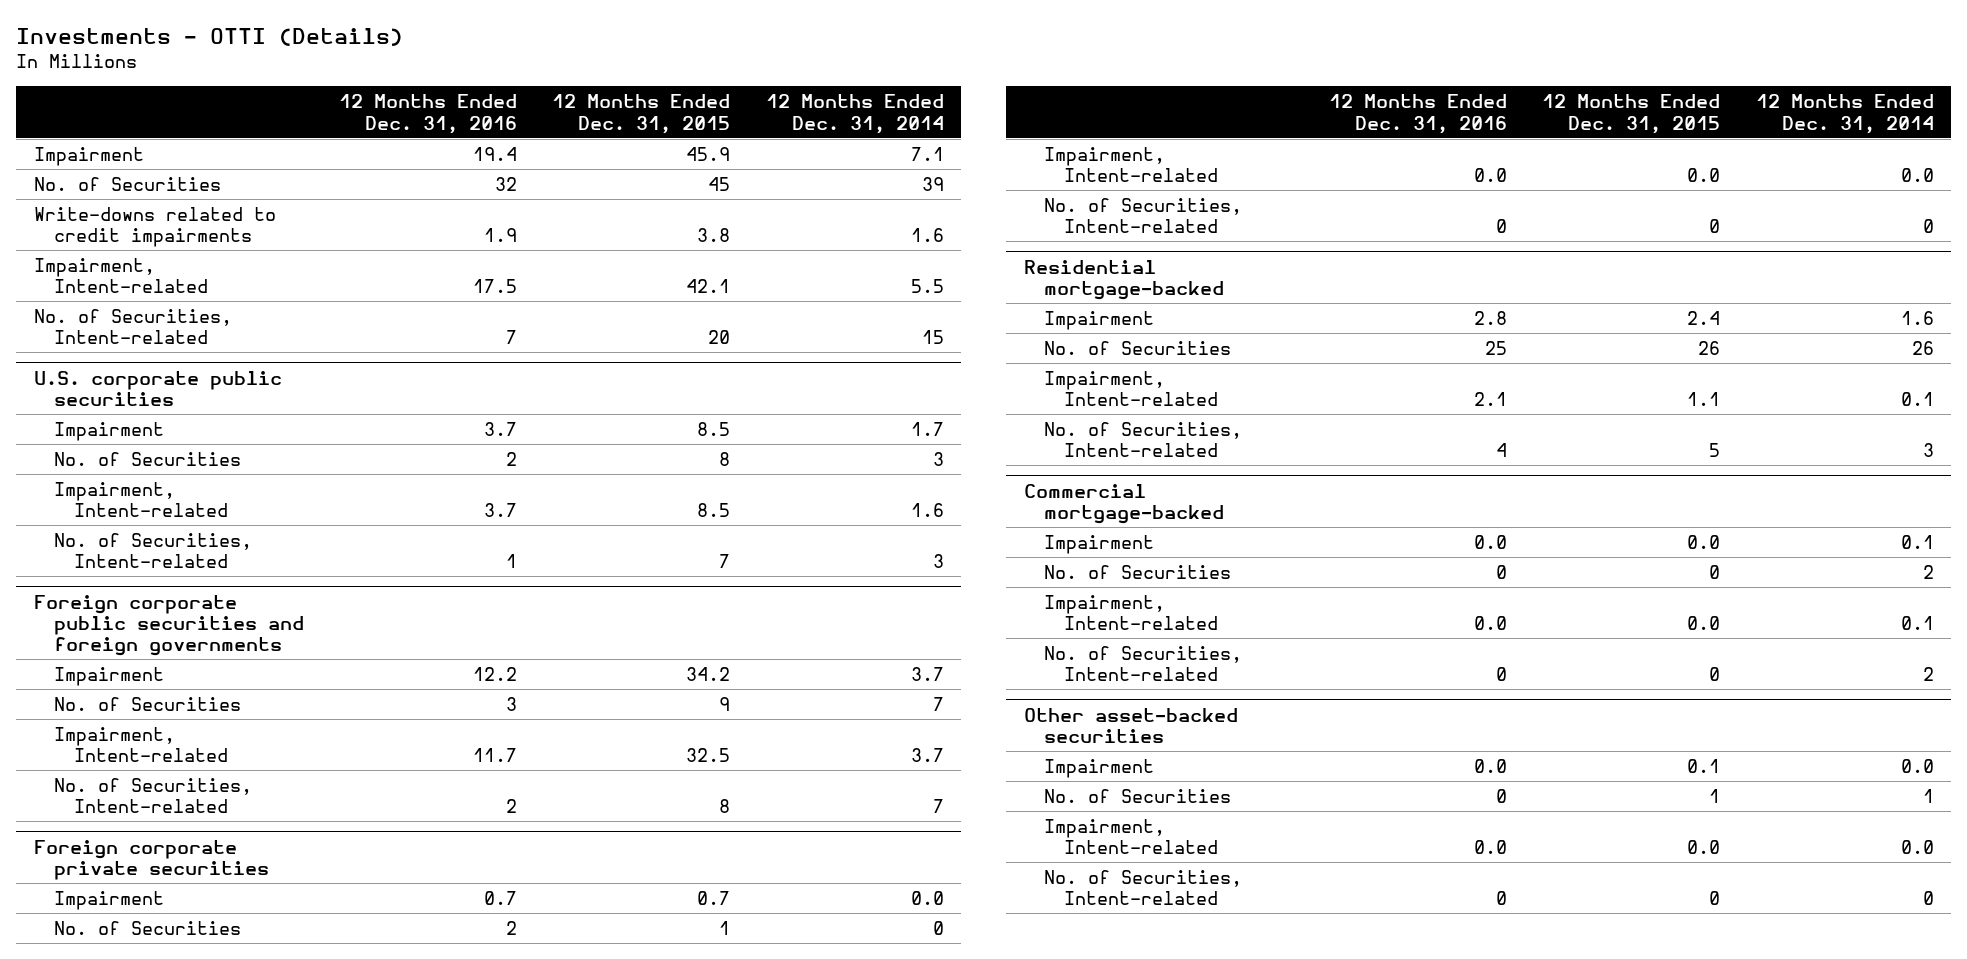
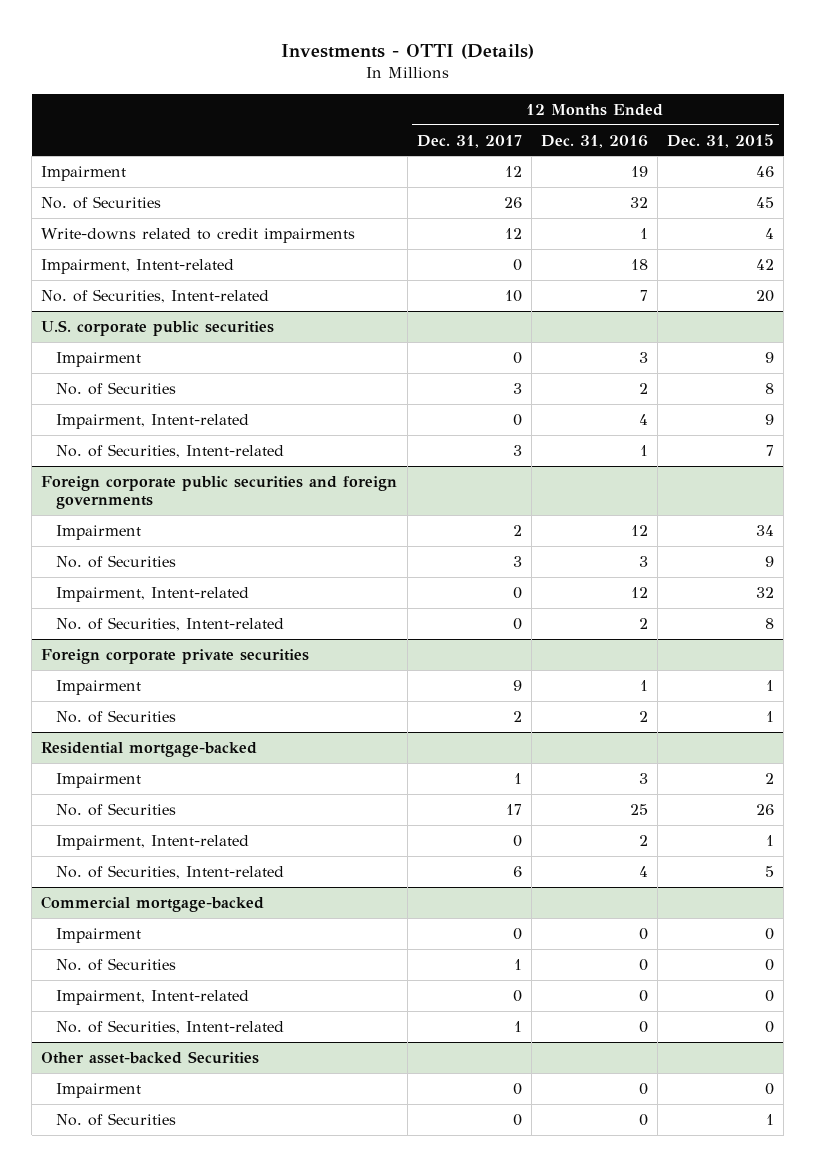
- | 12 Months Ended Dec. 31, 2016 | 12 Months Ended Dec. 31, 2015 | 12 Months Ended Dec. 31, 2014
+ | 12 Months Ended Dec. 31, 2017 | 12 Months Ended Dec. 31, 2016 | 12 Months Ended Dec. 31, 2015
- Impairment | 19.4 | 45.9 | 7.1
+ Impairment | 12 | 19 | 46
- Write-downs related to credit impairments | 1.9 | 3.8 | 1.6
- Impairment, Intent-related | 17.5 | 42.1 | 5.5
+ Write-downs related to credit impairments | 12 | 1 | 4
+ Impairment, Intent-related | 0 | 18 | 42
@ U.S. corporate public securities
- Impairment | 3.7 | 8.5 | 1.7
+ Impairment | 0 | 3 | 9
- Impairment, Intent-related | 3.7 | 8.5 | 1.6
+ Impairment, Intent-related | 0 | 4 | 9
@ Foreign corporate public securities and foreign governments
- Impairment | 12.2 | 34.2 | 3.7
+ Impairment | 2 | 12 | 34
- Impairment, Intent-related | 11.7 | 32.5 | 3.7
+ Impairment, Intent-related | 0 | 12 | 32
@ Foreign corporate private securities
- Impairment | 0.7 | 0.7 | 0.0
+ Impairment | 9 | 1 | 1
- Impairment, Intent-related | 0.0 | 0.0 | 0.0
- No. of Securities, Intent-related | 0 | 0 | 0
@ Residential mortgage-backed
- Impairment | 2.8 | 2.4 | 1.6
+ Impairment | 1 | 3 | 2
- Impairment, Intent-related | 2.1 | 1.1 | 0.1
+ Impairment, Intent-related | 0 | 2 | 1
@ Commercial mortgage-backed
- Impairment | 0.0 | 0.0 | 0.1
+ Impairment | 0 | 0 | 0
- Impairment, Intent-related | 0.0 | 0.0 | 0.1
+ Impairment, Intent-related | 0 | 0 | 0
- Other asset-backed securities
- Impairment | 0.0 | 0.1 | 0.0
+ Other asset-backed Securities
+ Impairment | 0 | 0 | 0
- Impairment, Intent-related | 0.0 | 0.0 | 0.0
- No. of Securities, Intent-related | 0 | 0 | 0

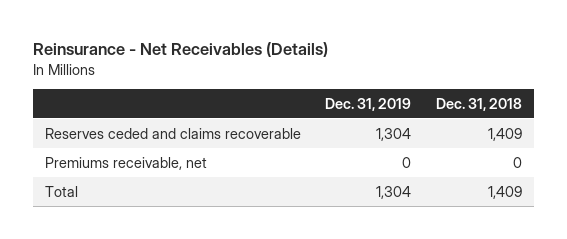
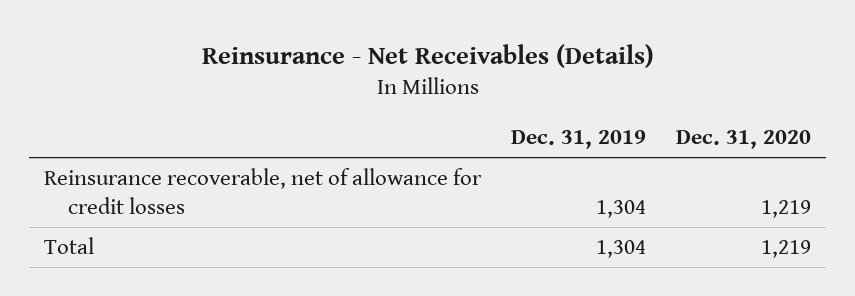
- | Dec. 31, 2019 | Dec. 31, 2018
+ | Dec. 31, 2019 | Dec. 31, 2020
- Reserves ceded and claims recoverable | 1,304 | 1,409
- Premiums receivable, net | 0 | 0
+ Reinsurance recoverable, net of allowance for credit losses | 1,304 | 1,219

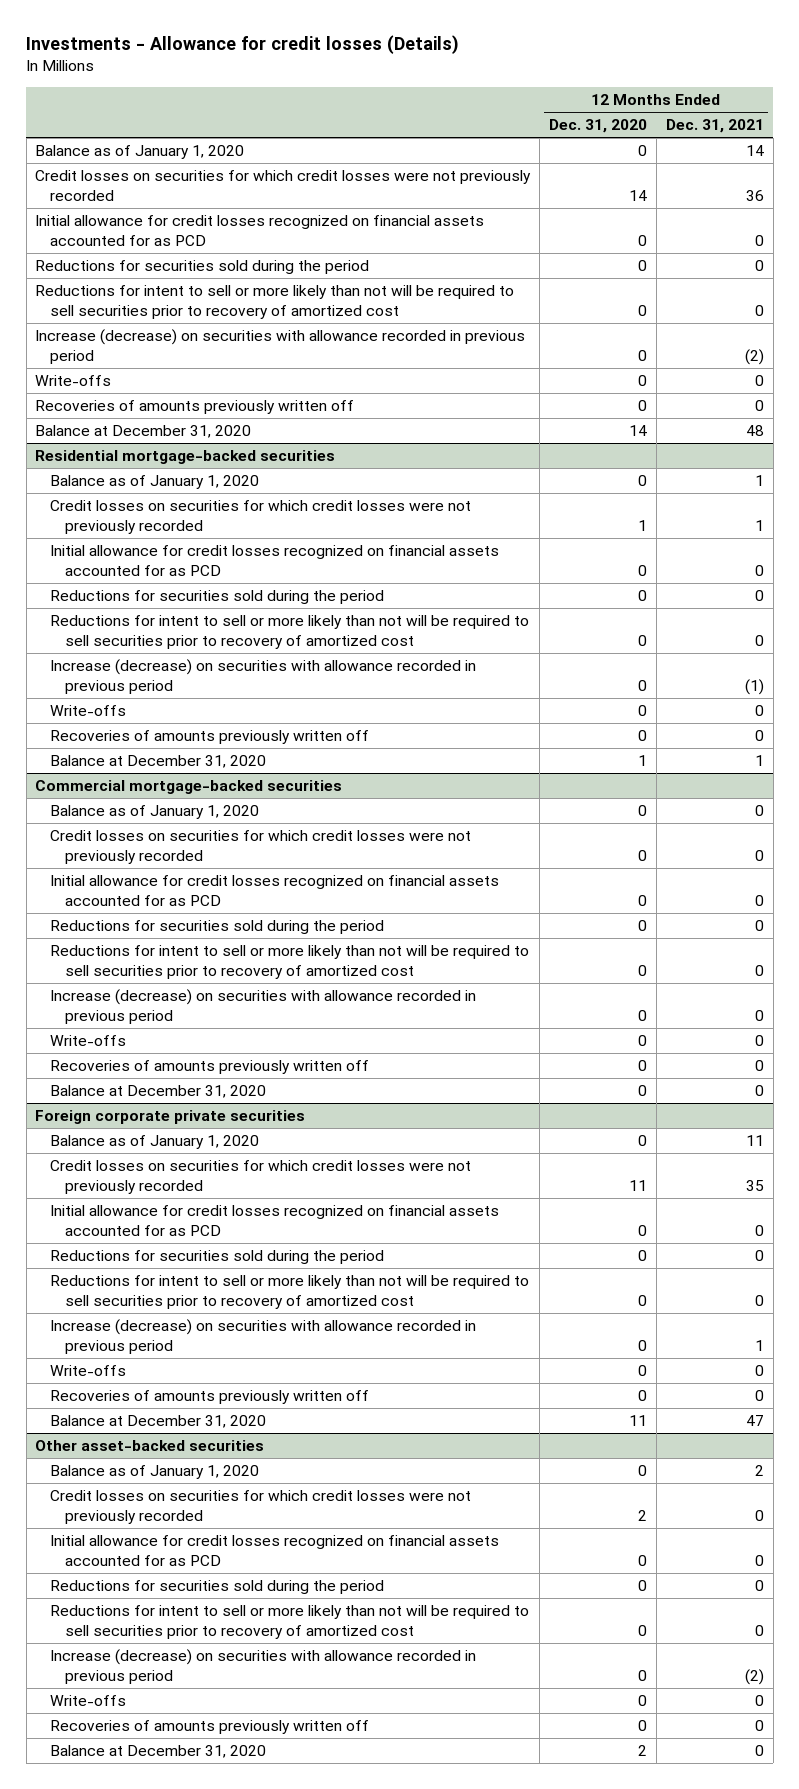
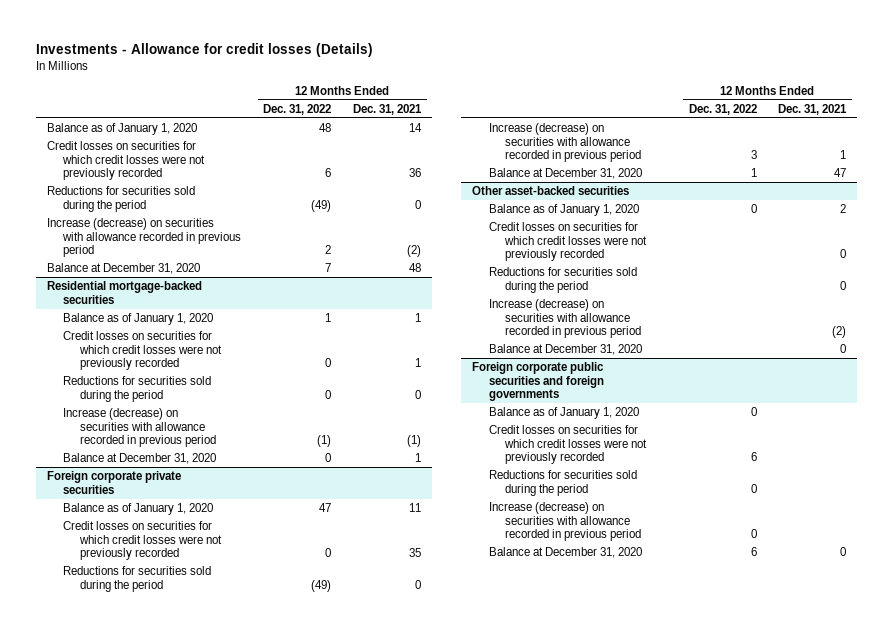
- | 12 Months Ended Dec. 31, 2020 | 12 Months Ended Dec. 31, 2021
+ | 12 Months Ended Dec. 31, 2022 | 12 Months Ended Dec. 31, 2021
- Initial allowance for credit losses recognized on financial assets accounted for as PCD | 0 | 0
- Reductions for intent to sell or more likely than not will be required to sell securities prior to recovery of amortized cost | 0 | 0
- Write-offs | 0 | 0
- Recoveries of amounts previously written off | 0 | 0
@ Residential mortgage-backed securities
- Initial allowance for credit losses recognized on financial assets accounted for as PCD | 0 | 0
- Reductions for intent to sell or more likely than not will be required to sell securities prior to recovery of amortized cost | 0 | 0
- Write-offs | 0 | 0
- Recoveries of amounts previously written off | 0 | 0
- Commercial mortgage-backed securities
- Balance as of January 1, 2020 | 0 | 0
- Credit losses on securities for which credit losses were not previously recorded | 0 | 0
- Initial allowance for credit losses recognized on financial assets accounted for as PCD | 0 | 0
- Reductions for securities sold during the period | 0 | 0
- Reductions for intent to sell or more likely than not will be required to sell securities prior to recovery of amortized cost | 0 | 0
- Increase (decrease) on securities with allowance recorded in previous period | 0 | 0
- Write-offs | 0 | 0
- Recoveries of amounts previously written off | 0 | 0
- Balance at December 31, 2020 | 0 | 0
@ Foreign corporate private securities
- Initial allowance for credit losses recognized on financial assets accounted for as PCD | 0 | 0
- Reductions for intent to sell or more likely than not will be required to sell securities prior to recovery of amortized cost | 0 | 0
- Write-offs | 0 | 0
- Recoveries of amounts previously written off | 0 | 0
@ Other asset-backed securities
- Initial allowance for credit losses recognized on financial assets accounted for as PCD | 0 | 0
- Reductions for intent to sell or more likely than not will be required to sell securities prior to recovery of amortized cost | 0 | 0
- Write-offs | 0 | 0
- Recoveries of amounts previously written off | 0 | 0
+ Foreign corporate public securities and foreign governments
+ Balance as of January 1, 2020 | 0 |
+ Credit losses on securities for which credit losses were not previously recorded | 6 |
+ Reductions for securities sold during the period | 0 |
+ Increase (decrease) on securities with allowance recorded in previous period | 0 |
+ Balance at December 31, 2020 | 6 | 0

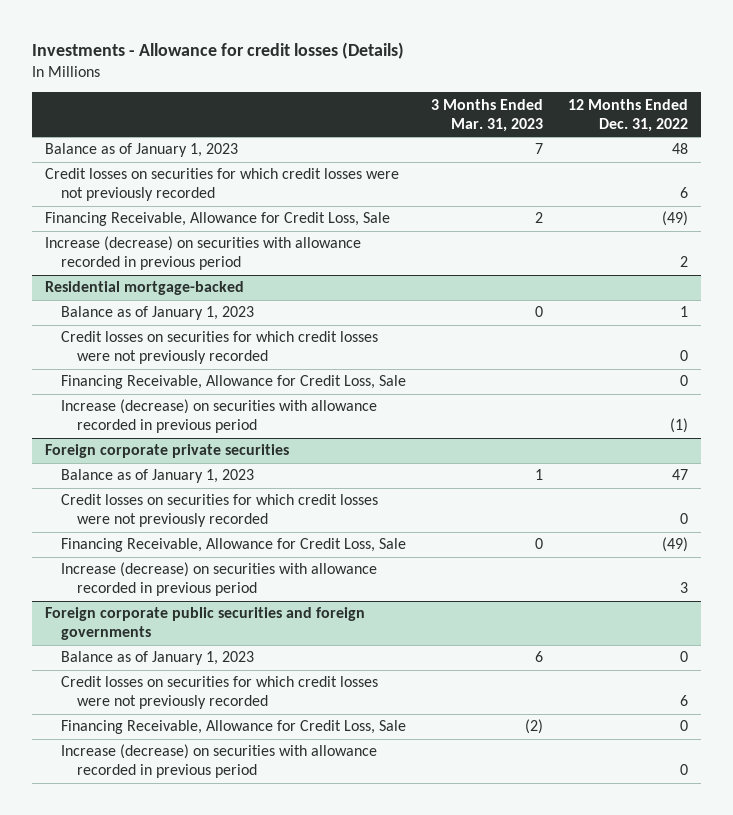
- | 12 Months Ended Dec. 31, 2022 | 12 Months Ended Dec. 31, 2021
+ | 3 Months Ended Mar. 31, 2023 | 12 Months Ended Dec. 31, 2022
- Balance as of January 1, 2020 | 48 | 14
+ Balance as of January 1, 2023 | 7 | 48
- Reductions for securities sold during the period | (49) | 0
+ Financing Receivable, Allowance for Credit Loss, Sale | 2 | (49)
- Balance at December 31, 2020 | 7 | 48
- Residential mortgage-backed securities
- Balance as of January 1, 2020 | 1 | 1
+ Residential mortgage-backed
+ Balance as of January 1, 2023 | 0 | 1
- Reductions for securities sold during the period | 0 | 0
+ Financing Receivable, Allowance for Credit Loss, Sale | | 0
- Balance at December 31, 2020 | 0 | 1
@ Foreign corporate private securities
- Balance as of January 1, 2020 | 47 | 11
+ Balance as of January 1, 2023 | 1 | 47
- Reductions for securities sold during the period | (49) | 0
+ Financing Receivable, Allowance for Credit Loss, Sale | 0 | (49)
- Balance at December 31, 2020 | 1 | 47
- Other asset-backed securities
- Balance as of January 1, 2020 | 0 | 2
- Credit losses on securities for which credit losses were not previously recorded | | 0
- Reductions for securities sold during the period | | 0
- Increase (decrease) on securities with allowance recorded in previous period | | (2)
- Balance at December 31, 2020 | | 0
@ Foreign corporate public securities and foreign governments
- Balance as of January 1, 2020 | 0 |
+ Balance as of January 1, 2023 | 6 | 0
- Reductions for securities sold during the period | 0 |
+ Financing Receivable, Allowance for Credit Loss, Sale | (2) | 0
- Balance at December 31, 2020 | 6 | 0

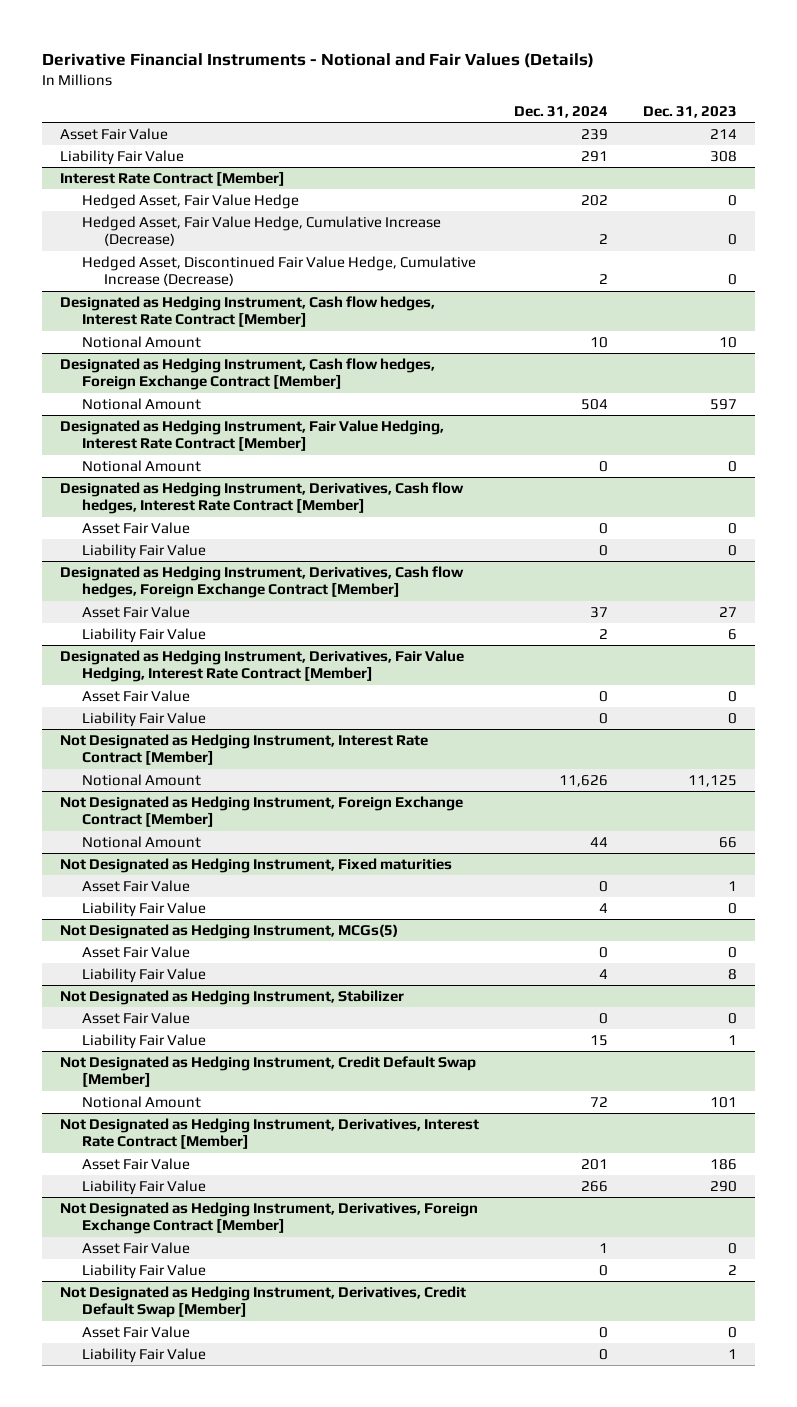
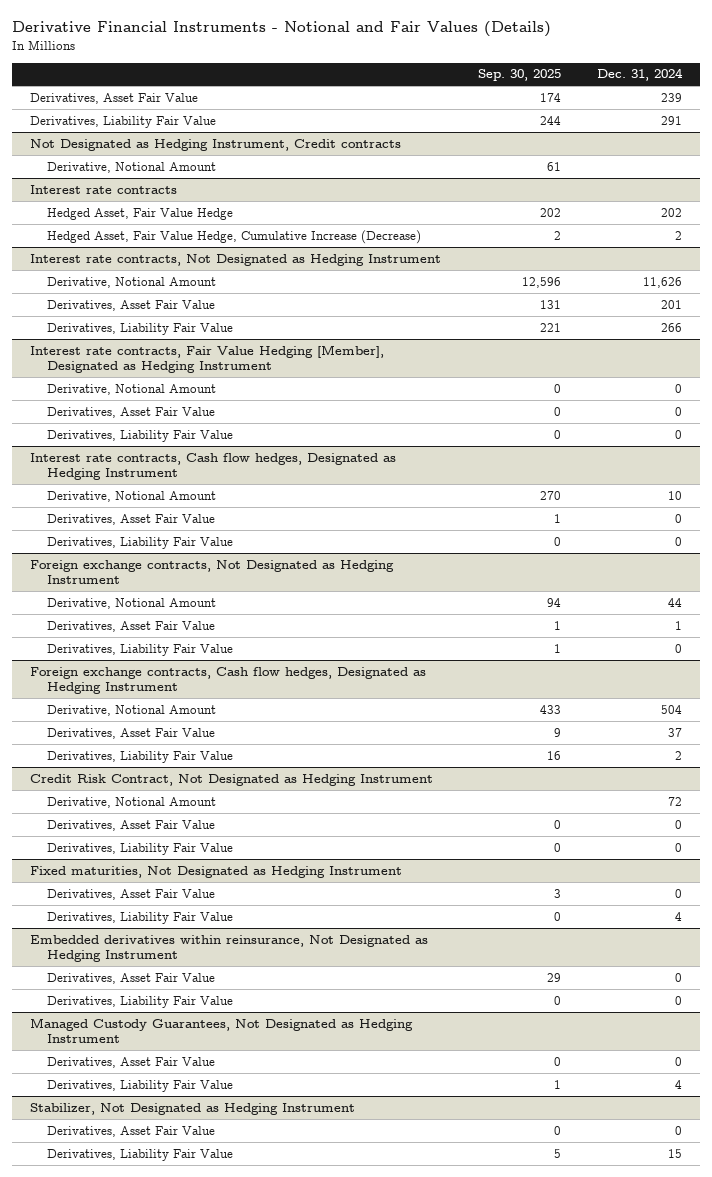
- | Dec. 31, 2024 | Dec. 31, 2023
+ | Sep. 30, 2025 | Dec. 31, 2024
- Asset Fair Value | 239 | 214
- Liability Fair Value | 291 | 308
- Interest Rate Contract [Member]
+ Derivatives, Asset Fair Value | 174 | 239
+ Derivatives, Liability Fair Value | 244 | 291
+ Not Designated as Hedging Instrument, Credit contracts
+ Derivative, Notional Amount | 61 |
+ Interest rate contracts
- Hedged Asset, Discontinued Fair Value Hedge, Cumulative Increase (Decrease) | 2 | 0
- Designated as Hedging Instrument, Cash flow hedges, Interest Rate Contract [Member]
- Notional Amount | 10 | 10
- Designated as Hedging Instrument, Cash flow hedges, Foreign Exchange Contract [Member]
- Notional Amount | 504 | 597
- Designated as Hedging Instrument, Fair Value Hedging, Interest Rate Contract [Member]
- Notional Amount | 0 | 0
- Designated as Hedging Instrument, Derivatives, Cash flow hedges, Interest Rate Contract [Member]
- Asset Fair Value | 0 | 0
- Liability Fair Value | 0 | 0
- Designated as Hedging Instrument, Derivatives, Cash flow hedges, Foreign Exchange Contract [Member]
- Asset Fair Value | 37 | 27
- Liability Fair Value | 2 | 6
- Designated as Hedging Instrument, Derivatives, Fair Value Hedging, Interest Rate Contract [Member]
- Asset Fair Value | 0 | 0
- Liability Fair Value | 0 | 0
- Not Designated as Hedging Instrument, Interest Rate Contract [Member]
- Notional Amount | 11,626 | 11,125
- Not Designated as Hedging Instrument, Foreign Exchange Contract [Member]
- Notional Amount | 44 | 66
- Not Designated as Hedging Instrument, Fixed maturities
- Asset Fair Value | 0 | 1
- Liability Fair Value | 4 | 0
- Not Designated as Hedging Instrument, MCGs(5)
- Asset Fair Value | 0 | 0
- Liability Fair Value | 4 | 8
- Not Designated as Hedging Instrument, Stabilizer
- Asset Fair Value | 0 | 0
- Liability Fair Value | 15 | 1
- Not Designated as Hedging Instrument, Credit Default Swap [Member]
- Notional Amount | 72 | 101
- Not Designated as Hedging Instrument, Derivatives, Interest Rate Contract [Member]
- Asset Fair Value | 201 | 186
- Liability Fair Value | 266 | 290
- Not Designated as Hedging Instrument, Derivatives, Foreign Exchange Contract [Member]
- Asset Fair Value | 1 | 0
- Liability Fair Value | 0 | 2
- Not Designated as Hedging Instrument, Derivatives, Credit Default Swap [Member]
- Asset Fair Value | 0 | 0
- Liability Fair Value | 0 | 1
+ Interest rate contracts, Not Designated as Hedging Instrument
+ Derivative, Notional Amount | 12,596 | 11,626
+ Derivatives, Asset Fair Value | 131 | 201
+ Derivatives, Liability Fair Value | 221 | 266
+ Interest rate contracts, Fair Value Hedging [Member], Designated as Hedging Instrument
+ Derivative, Notional Amount | 0 | 0
+ Derivatives, Asset Fair Value | 0 | 0
+ Derivatives, Liability Fair Value | 0 | 0
+ Interest rate contracts, Cash flow hedges, Designated as Hedging Instrument
+ Derivative, Notional Amount | 270 | 10
+ Derivatives, Asset Fair Value | 1 | 0
+ Derivatives, Liability Fair Value | 0 | 0
+ Foreign exchange contracts, Not Designated as Hedging Instrument
+ Derivative, Notional Amount | 94 | 44
+ Derivatives, Asset Fair Value | 1 | 1
+ Derivatives, Liability Fair Value | 1 | 0
+ Foreign exchange contracts, Cash flow hedges, Designated as Hedging Instrument
+ Derivative, Notional Amount | 433 | 504
+ Derivatives, Asset Fair Value | 9 | 37
+ Derivatives, Liability Fair Value | 16 | 2
+ Credit Risk Contract, Not Designated as Hedging Instrument
+ Derivative, Notional Amount | | 72
+ Derivatives, Asset Fair Value | 0 | 0
+ Derivatives, Liability Fair Value | 0 | 0
+ Fixed maturities, Not Designated as Hedging Instrument
+ Derivatives, Asset Fair Value | 3 | 0
+ Derivatives, Liability Fair Value | 0 | 4
+ Embedded derivatives within reinsurance, Not Designated as Hedging Instrument
+ Derivatives, Asset Fair Value | 29 | 0
+ Derivatives, Liability Fair Value | 0 | 0
+ Managed Custody Guarantees, Not Designated as Hedging Instrument
+ Derivatives, Asset Fair Value | 0 | 0
+ Derivatives, Liability Fair Value | 1 | 4
+ Stabilizer, Not Designated as Hedging Instrument
+ Derivatives, Asset Fair Value | 0 | 0
+ Derivatives, Liability Fair Value | 5 | 15

